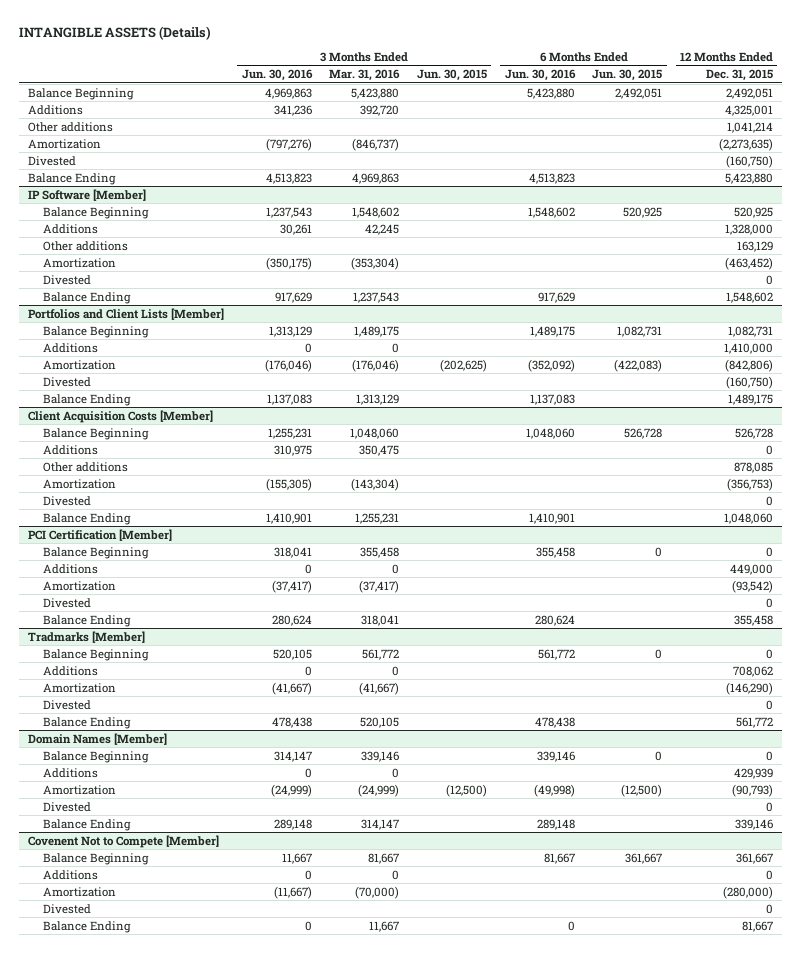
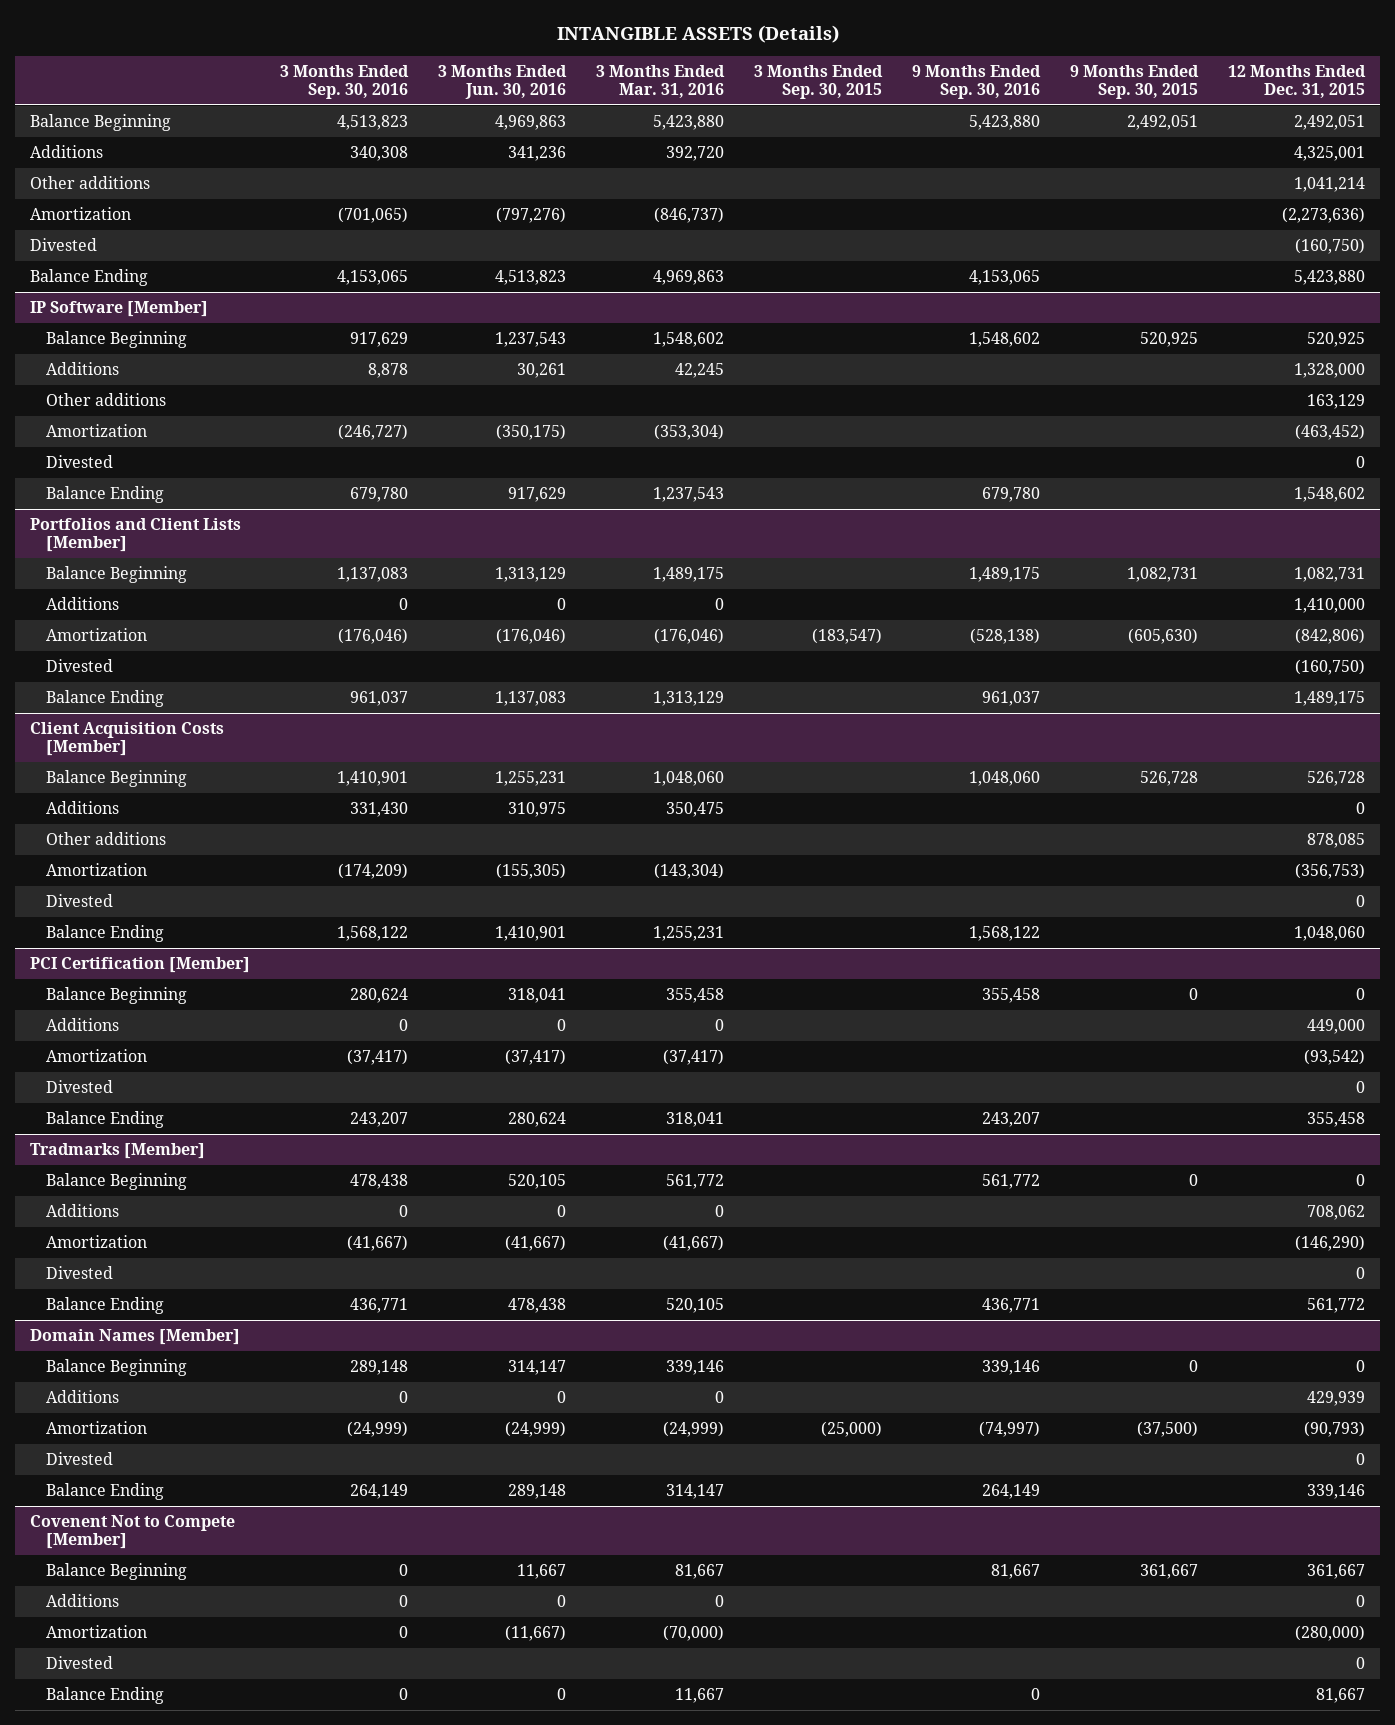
- | 3 Months Ended Jun. 30, 2016 | 3 Months Ended Mar. 31, 2016 | 3 Months Ended Jun. 30, 2015 | 6 Months Ended Jun. 30, 2016 | 6 Months Ended Jun. 30, 2015 | 12 Months Ended Dec. 31, 2015
+ | 3 Months Ended Sep. 30, 2016 | 3 Months Ended Jun. 30, 2016 | 3 Months Ended Mar. 31, 2016 | 3 Months Ended Sep. 30, 2015 | 9 Months Ended Sep. 30, 2016 | 9 Months Ended Sep. 30, 2015 | 12 Months Ended Dec. 31, 2015
- Amortization | (797,276) | (846,737) | | | | (2,273,635)
+ Amortization | (701,065) | (797,276) | (846,737) | | | | (2,273,636)

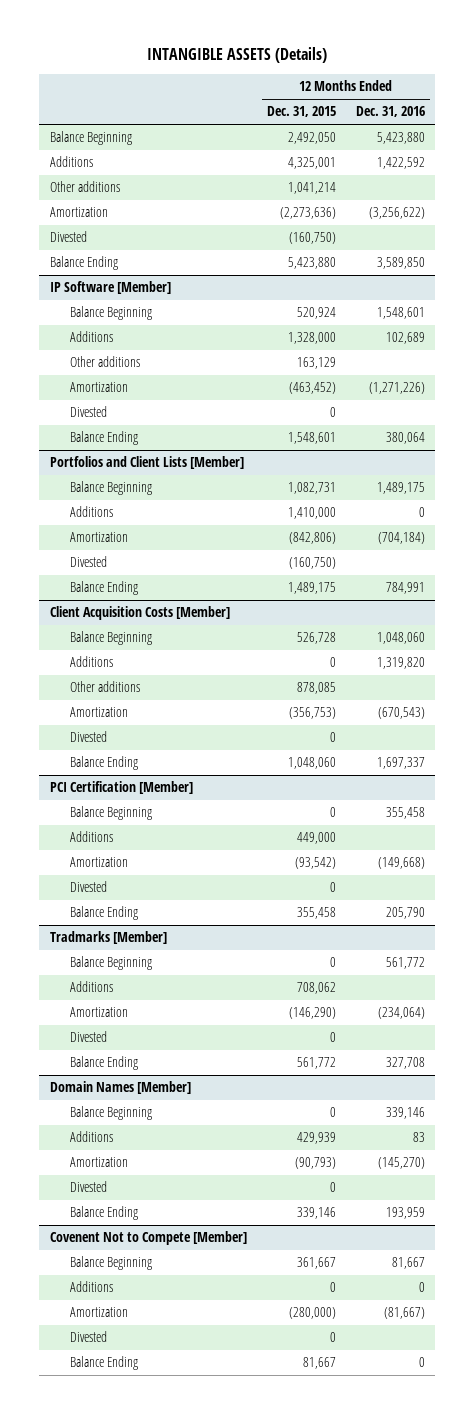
- | 3 Months Ended Sep. 30, 2016 | 3 Months Ended Jun. 30, 2016 | 3 Months Ended Mar. 31, 2016 | 3 Months Ended Sep. 30, 2015 | 9 Months Ended Sep. 30, 2016 | 9 Months Ended Sep. 30, 2015 | 12 Months Ended Dec. 31, 2015
+ | 12 Months Ended Dec. 31, 2015 | 12 Months Ended Dec. 31, 2016
- Balance Beginning | 4,513,823 | 4,969,863 | 5,423,880 | | 5,423,880 | 2,492,051 | 2,492,051
+ Balance Beginning | 2,492,050 | 5,423,880
@ IP Software [Member]
- Balance Beginning | 917,629 | 1,237,543 | 1,548,602 | | 1,548,602 | 520,925 | 520,925
+ Balance Beginning | 520,924 | 1,548,601
- Balance Ending | 679,780 | 917,629 | 1,237,543 | | 679,780 | | 1,548,602
+ Balance Ending | 1,548,601 | 380,064

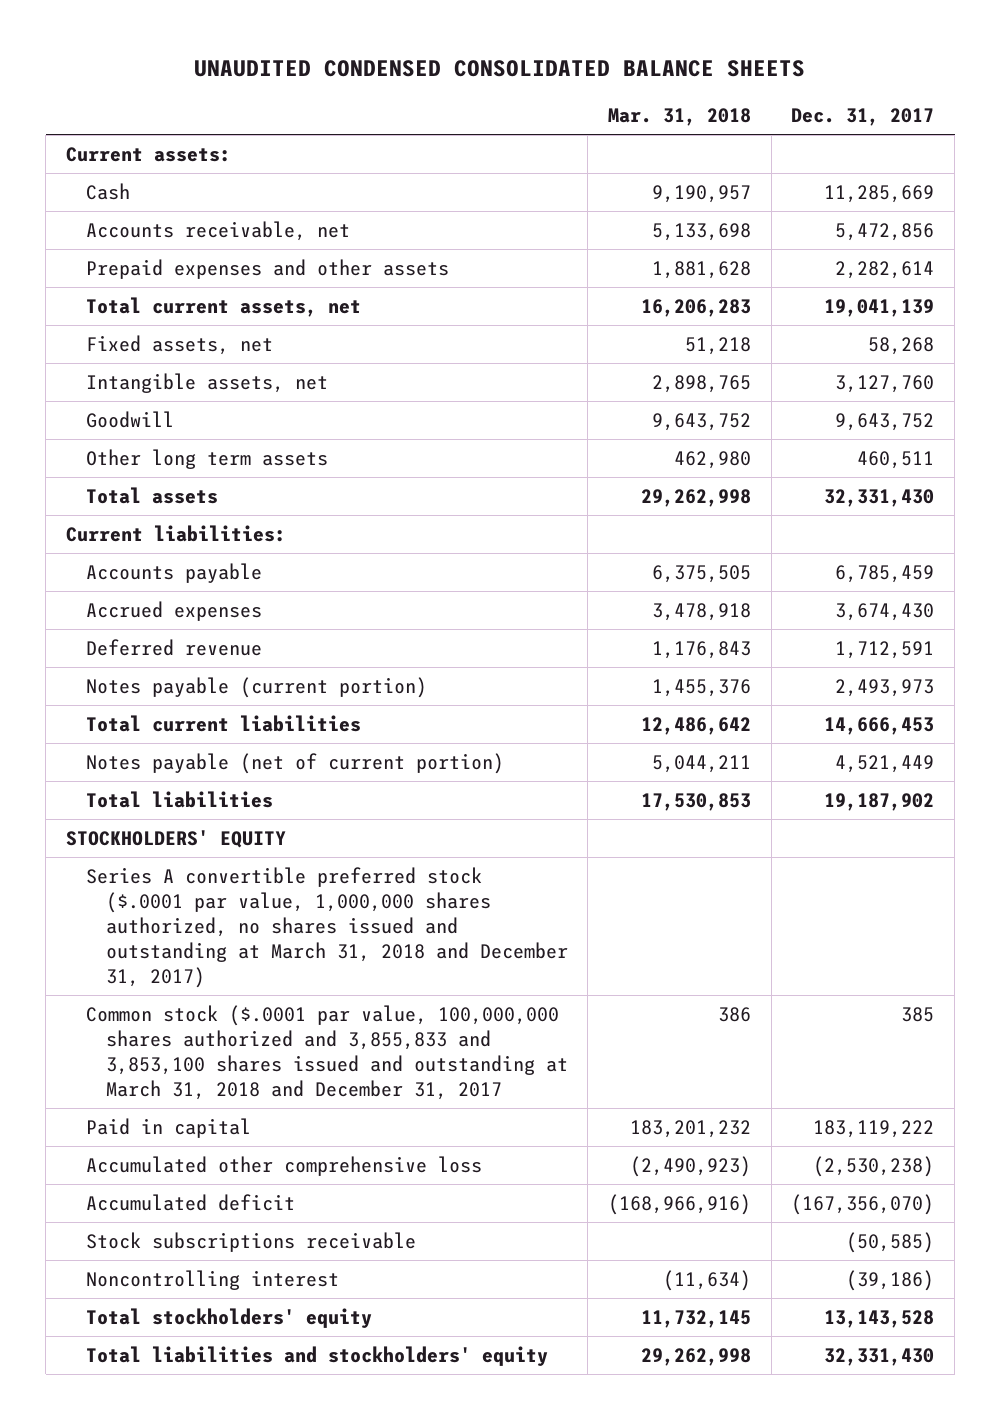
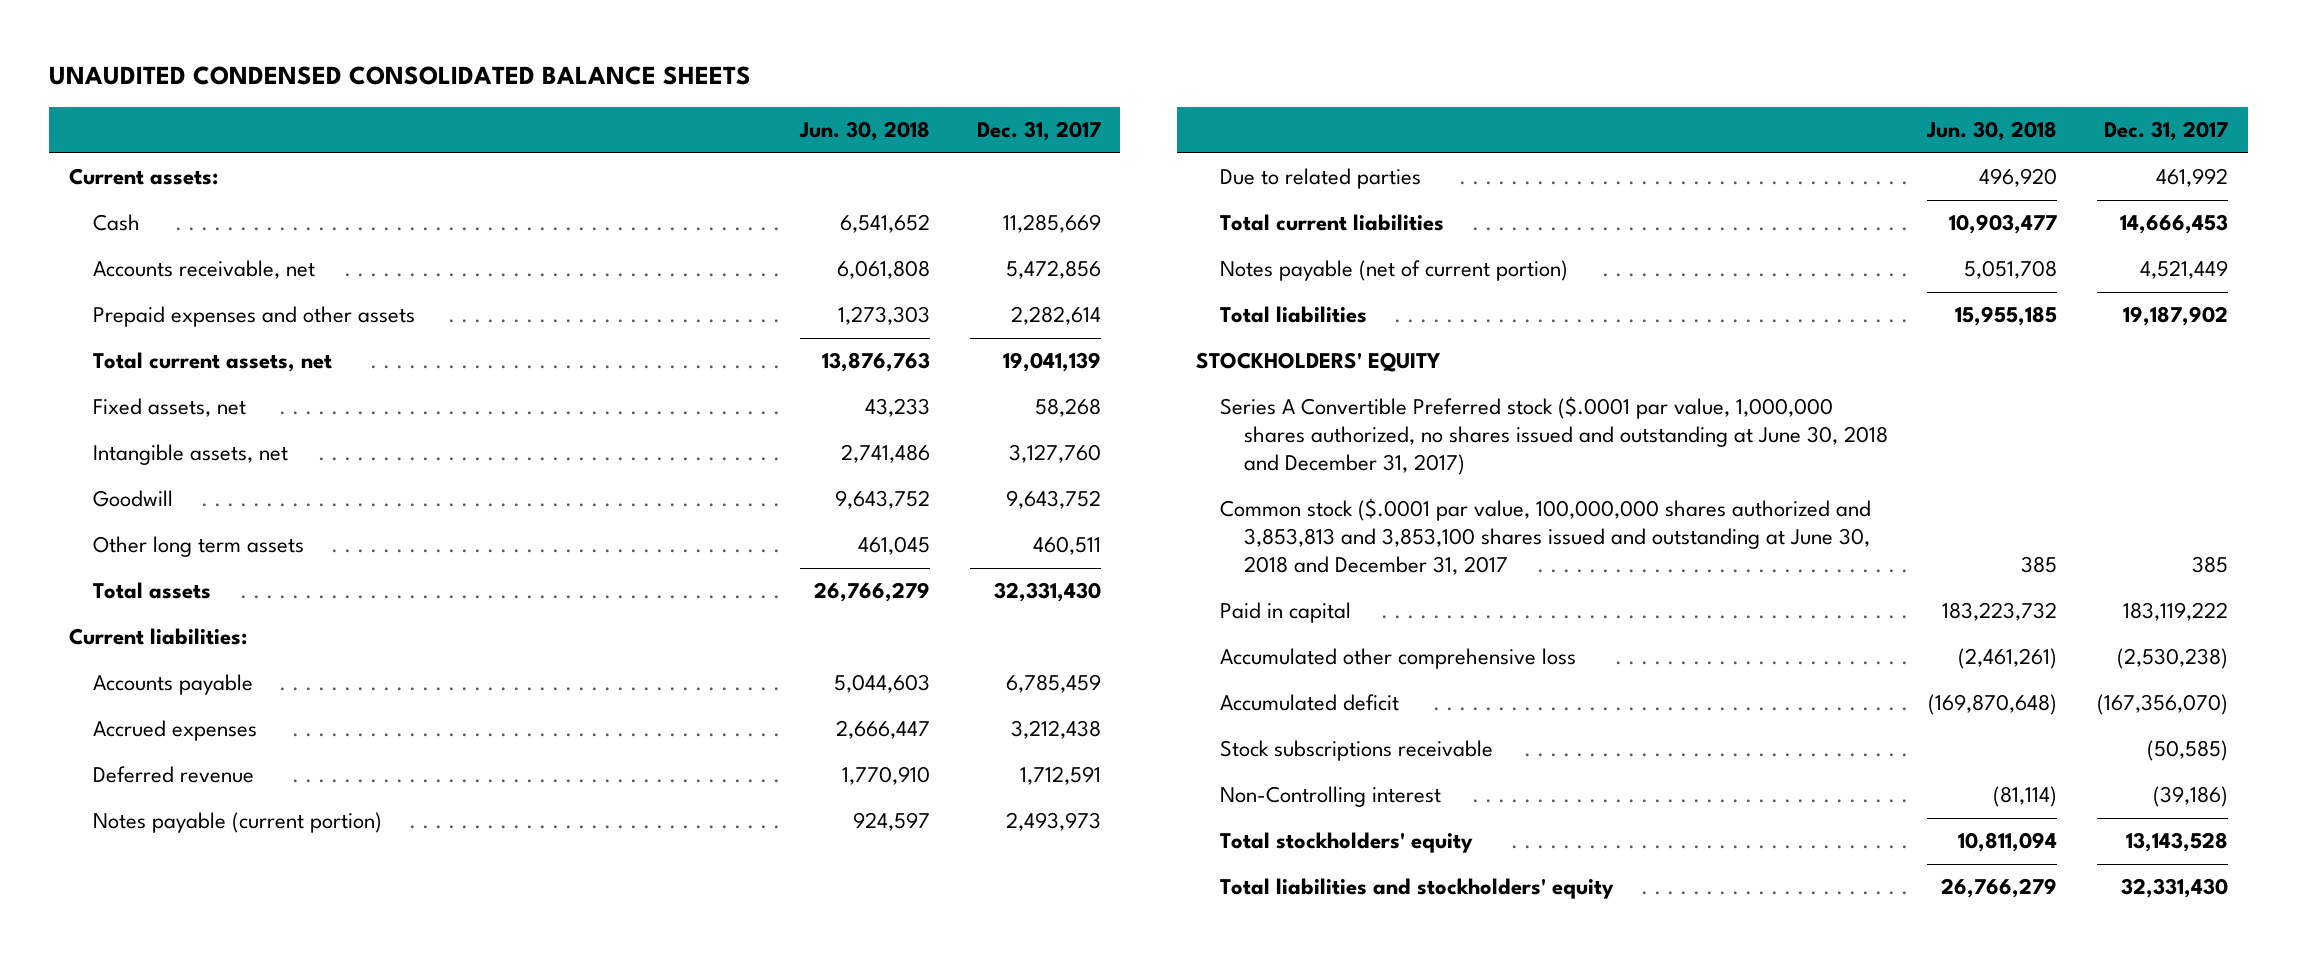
- | Mar. 31, 2018 | Dec. 31, 2017
+ | Jun. 30, 2018 | Dec. 31, 2017
- Accrued expenses | 3,478,918 | 3,674,430
+ Accrued expenses | 2,666,447 | 3,212,438
+ Due to related parties | 496,920 | 461,992
- Series A convertible preferred stock ($.0001 par value, 1,000,000 shares authorized, no shares issued and outstanding at March 31, 2018 and December 31, 2017)
- Common stock ($.0001 par value, 100,000,000 shares authorized and 3,855,833 and 3,853,100 shares issued and outstanding at March 31, 2018 and December 31, 2017 | 386 | 385
+ Series A Convertible Preferred stock ($.0001 par value, 1,000,000 shares authorized, no shares issued and outstanding at June 30, 2018 and December 31, 2017)
+ Common stock ($.0001 par value, 100,000,000 shares authorized and 3,853,813 and 3,853,100 shares issued and outstanding at June 30, 2018 and December 31, 2017 | 385 | 385
- Noncontrolling interest | (11,634) | (39,186)
+ Non-Controlling interest | (81,114) | (39,186)

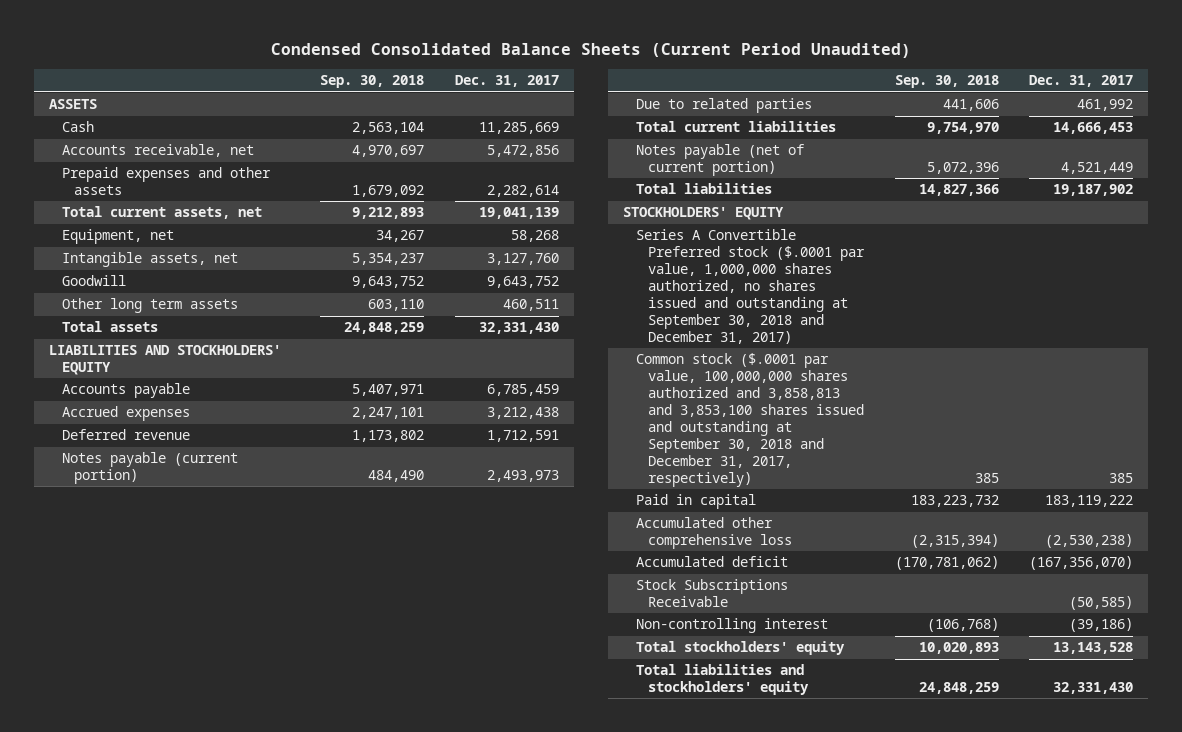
- UNAUDITED CONDENSED CONSOLIDATED BALANCE SHEETS
+ Condensed Consolidated Balance Sheets (Current Period Unaudited)
- | Jun. 30, 2018 | Dec. 31, 2017
+ | Sep. 30, 2018 | Dec. 31, 2017
- Current assets:
+ ASSETS
- Fixed assets, net | 43,233 | 58,268
+ Equipment, net | 34,267 | 58,268
- Current liabilities:
+ LIABILITIES AND STOCKHOLDERS' EQUITY
- Series A Convertible Preferred stock ($.0001 par value, 1,000,000 shares authorized, no shares issued and outstanding at June 30, 2018 and December 31, 2017)
- Common stock ($.0001 par value, 100,000,000 shares authorized and 3,853,813 and 3,853,100 shares issued and outstanding at June 30, 2018 and December 31, 2017 | 385 | 385
+ Series A Convertible Preferred stock ($.0001 par value, 1,000,000 shares authorized, no shares issued and outstanding at September 30, 2018 and December 31, 2017)
+ Common stock ($.0001 par value, 100,000,000 shares authorized and 3,858,813 and 3,853,100 shares issued and outstanding at September 30, 2018 and December 31, 2017, respectively) | 385 | 385
- Stock subscriptions receivable | | (50,585)
- Non-Controlling interest | (81,114) | (39,186)
+ Stock Subscriptions Receivable | | (50,585)
+ Non-controlling interest | (106,768) | (39,186)

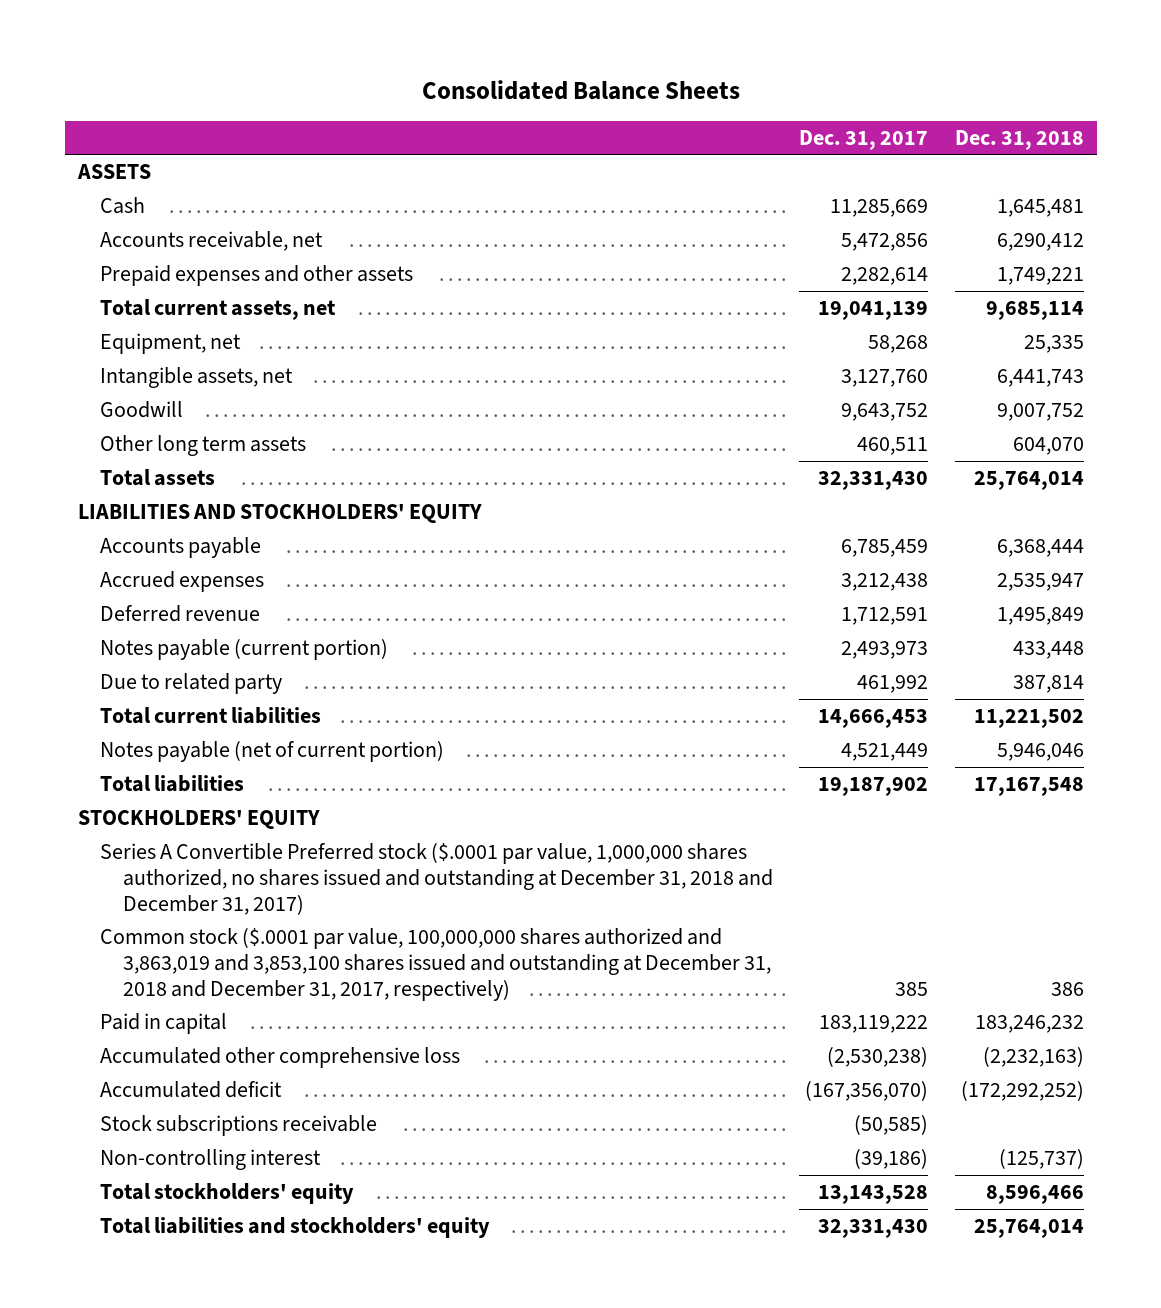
- Condensed Consolidated Balance Sheets (Current Period Unaudited)
+ Consolidated Balance Sheets
- | Sep. 30, 2018 | Dec. 31, 2017
+ | Dec. 31, 2017 | Dec. 31, 2018
- Due to related parties | 441,606 | 461,992
+ Due to related party | 461,992 | 387,814
- Series A Convertible Preferred stock ($.0001 par value, 1,000,000 shares authorized, no shares issued and outstanding at September 30, 2018 and December 31, 2017)
- Common stock ($.0001 par value, 100,000,000 shares authorized and 3,858,813 and 3,853,100 shares issued and outstanding at September 30, 2018 and December 31, 2017, respectively) | 385 | 385
+ Series A Convertible Preferred stock ($.0001 par value, 1,000,000 shares authorized, no shares issued and outstanding at December 31, 2018 and December 31, 2017)
+ Common stock ($.0001 par value, 100,000,000 shares authorized and 3,863,019 and 3,853,100 shares issued and outstanding at December 31, 2018 and December 31, 2017, respectively) | 385 | 386
- Stock Subscriptions Receivable | | (50,585)
+ Stock subscriptions receivable | (50,585) |

